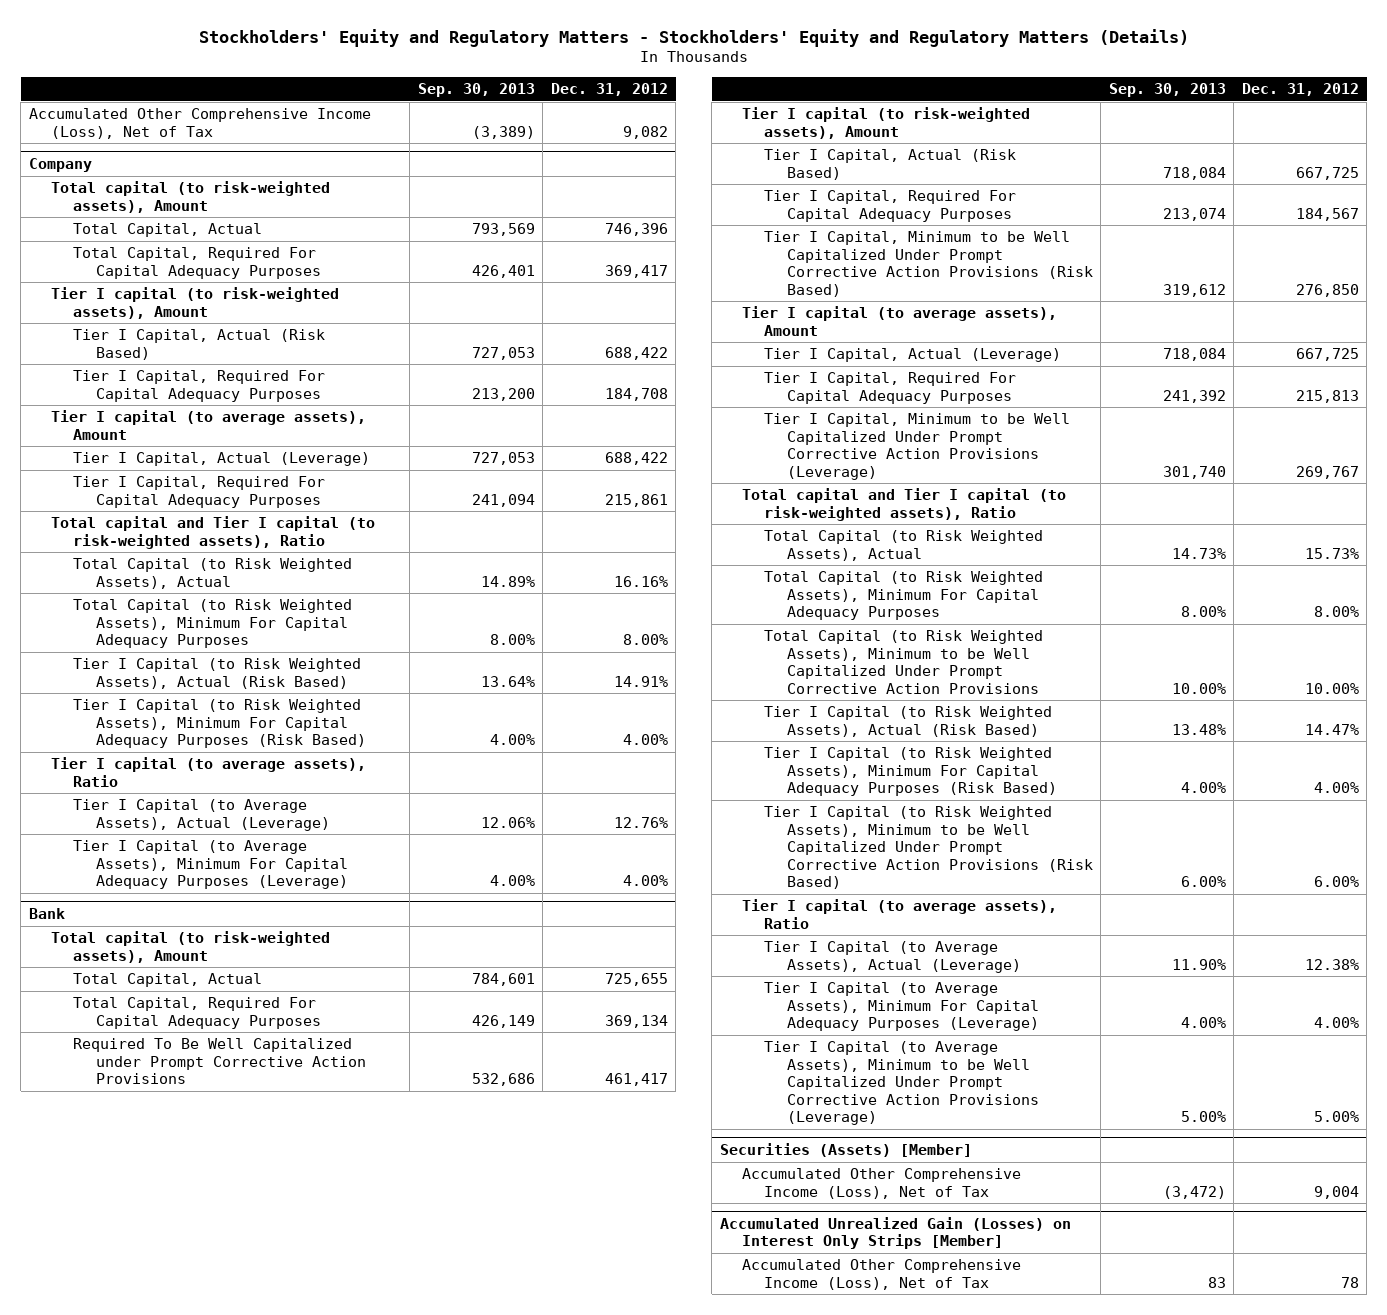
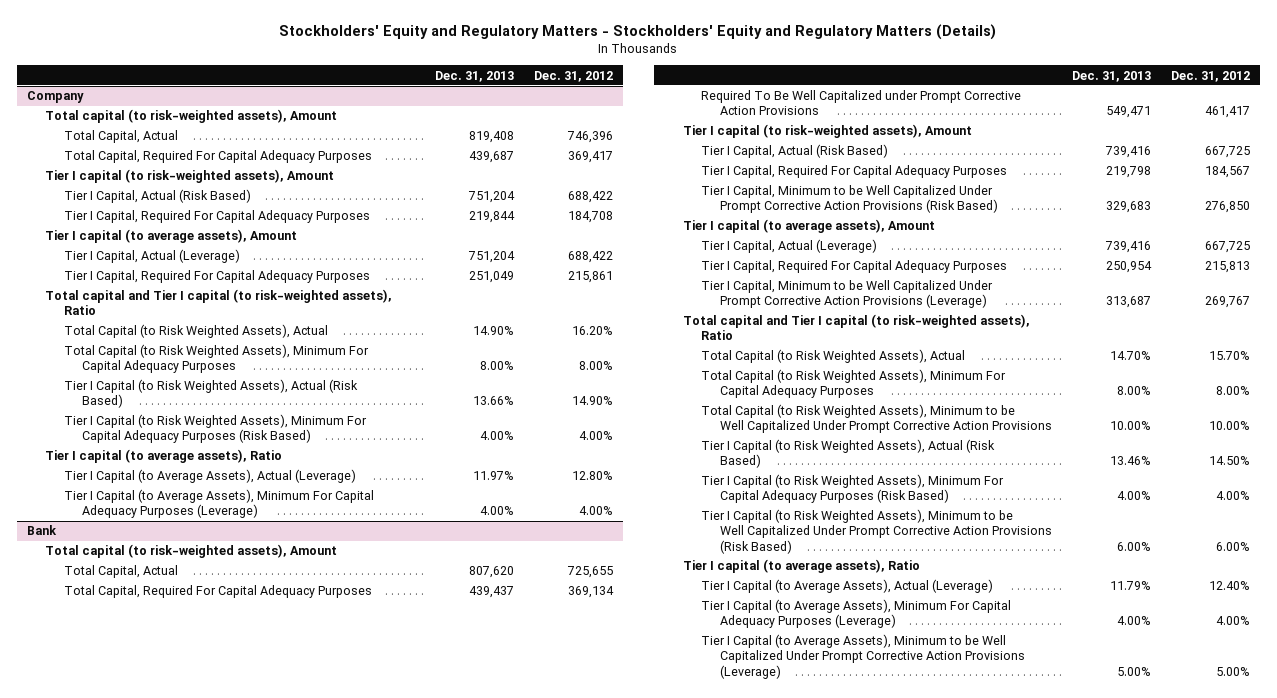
- | Sep. 30, 2013 | Dec. 31, 2012
+ | Dec. 31, 2013 | Dec. 31, 2012
- Accumulated Other Comprehensive Income (Loss), Net of Tax | (3,389) | 9,082
@ Company
- Total Capital (to Risk Weighted Assets), Actual | 14.89% | 16.16%
+ Total Capital (to Risk Weighted Assets), Actual | 14.90% | 16.20%
- Tier I Capital (to Risk Weighted Assets), Actual (Risk Based) | 13.64% | 14.91%
+ Tier I Capital (to Risk Weighted Assets), Actual (Risk Based) | 13.66% | 14.90%
- Tier I Capital (to Average Assets), Actual (Leverage) | 12.06% | 12.76%
+ Tier I Capital (to Average Assets), Actual (Leverage) | 11.97% | 12.80%
@ Bank
- Total Capital (to Risk Weighted Assets), Actual | 14.73% | 15.73%
+ Total Capital (to Risk Weighted Assets), Actual | 14.70% | 15.70%
- Tier I Capital (to Risk Weighted Assets), Actual (Risk Based) | 13.48% | 14.47%
+ Tier I Capital (to Risk Weighted Assets), Actual (Risk Based) | 13.46% | 14.50%
- Tier I Capital (to Average Assets), Actual (Leverage) | 11.90% | 12.38%
+ Tier I Capital (to Average Assets), Actual (Leverage) | 11.79% | 12.40%
- Securities (Assets) [Member]
- Accumulated Other Comprehensive Income (Loss), Net of Tax | (3,472) | 9,004
- Accumulated Unrealized Gain (Losses) on Interest Only Strips [Member]
- Accumulated Other Comprehensive Income (Loss), Net of Tax | 83 | 78

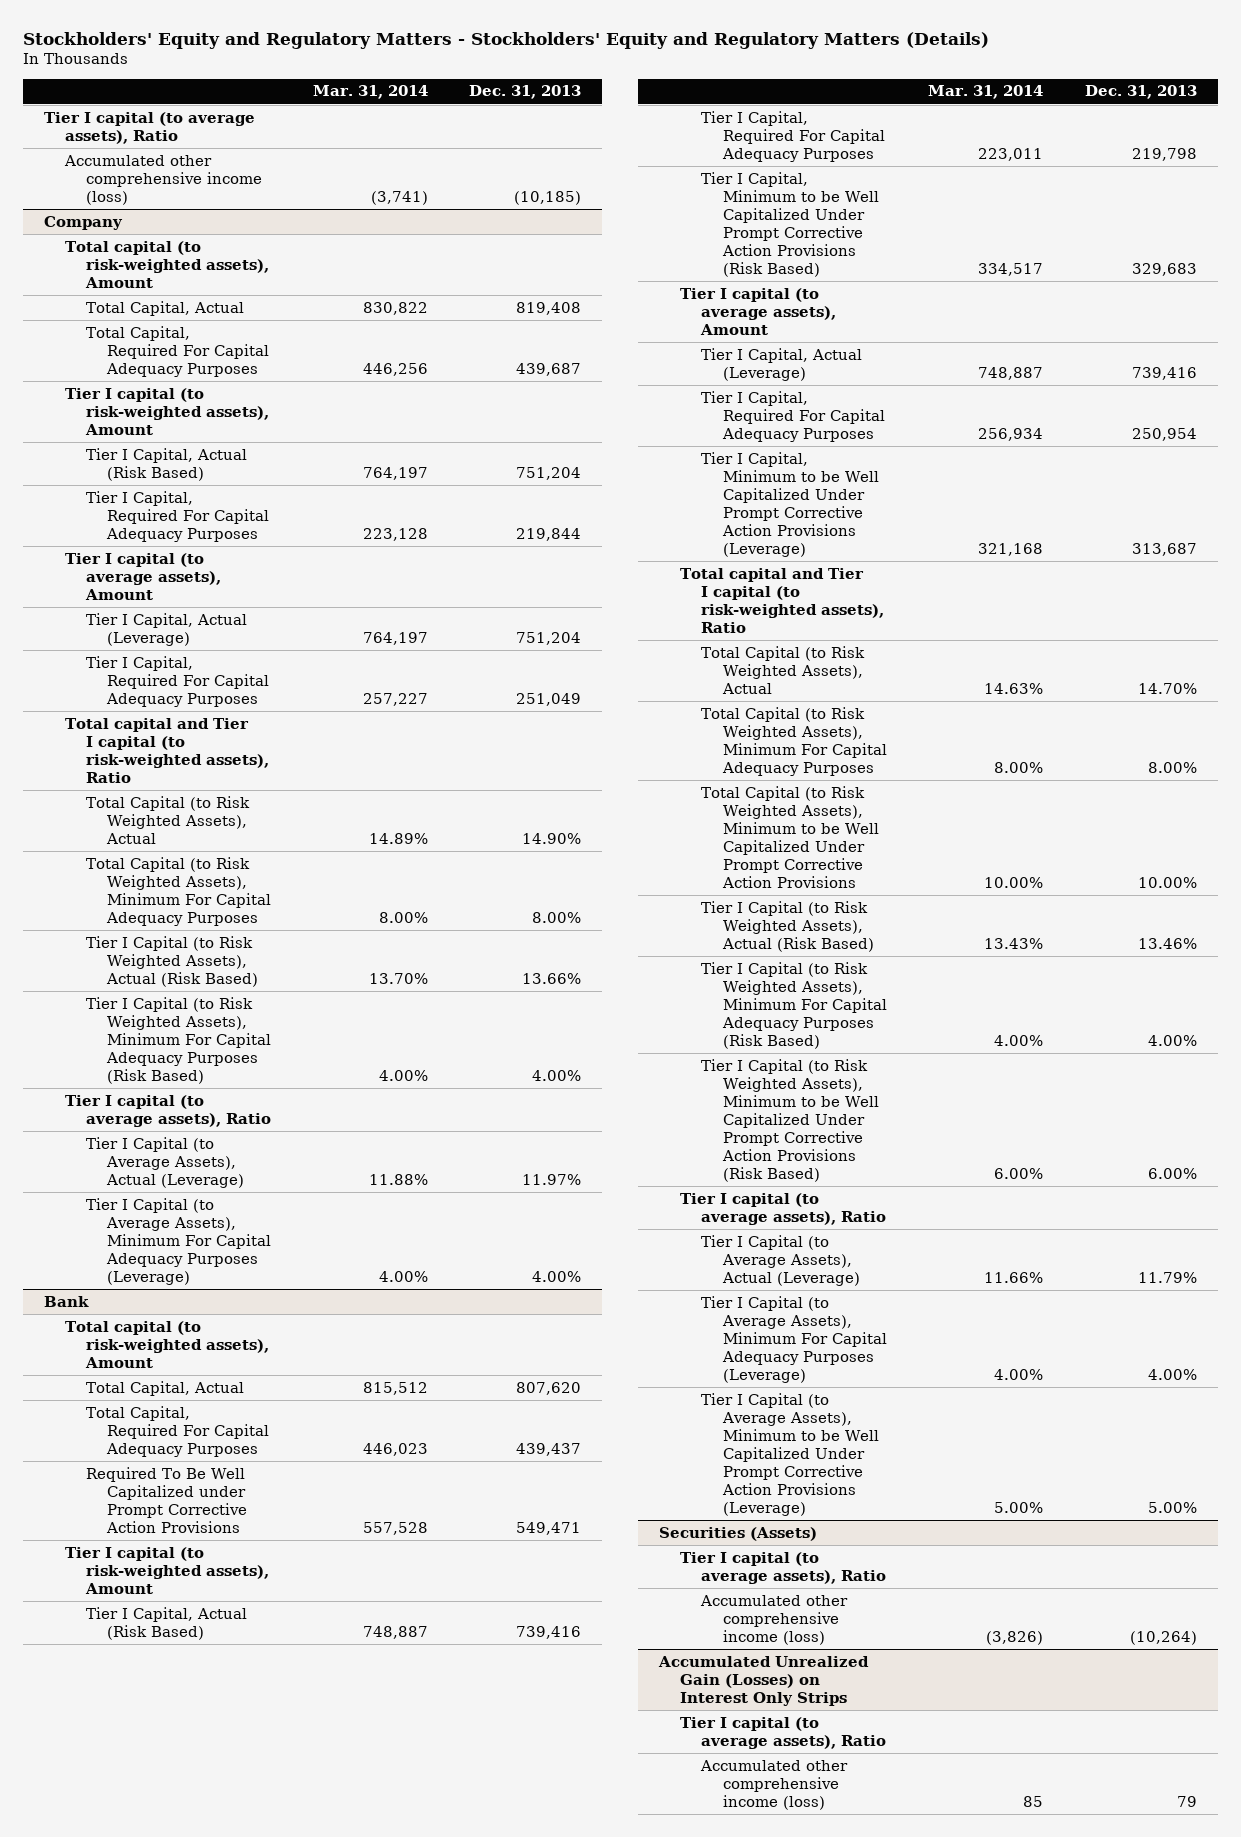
- | Dec. 31, 2013 | Dec. 31, 2012
+ | Mar. 31, 2014 | Dec. 31, 2013
+ Tier I capital (to average assets), Ratio
+ Accumulated other comprehensive income (loss) | (3,741) | (10,185)
+ Securities (Assets)
+ Tier I capital (to average assets), Ratio
+ Accumulated other comprehensive income (loss) | (3,826) | (10,264)
+ Accumulated Unrealized Gain (Losses) on Interest Only Strips
+ Tier I capital (to average assets), Ratio
+ Accumulated other comprehensive income (loss) | 85 | 79

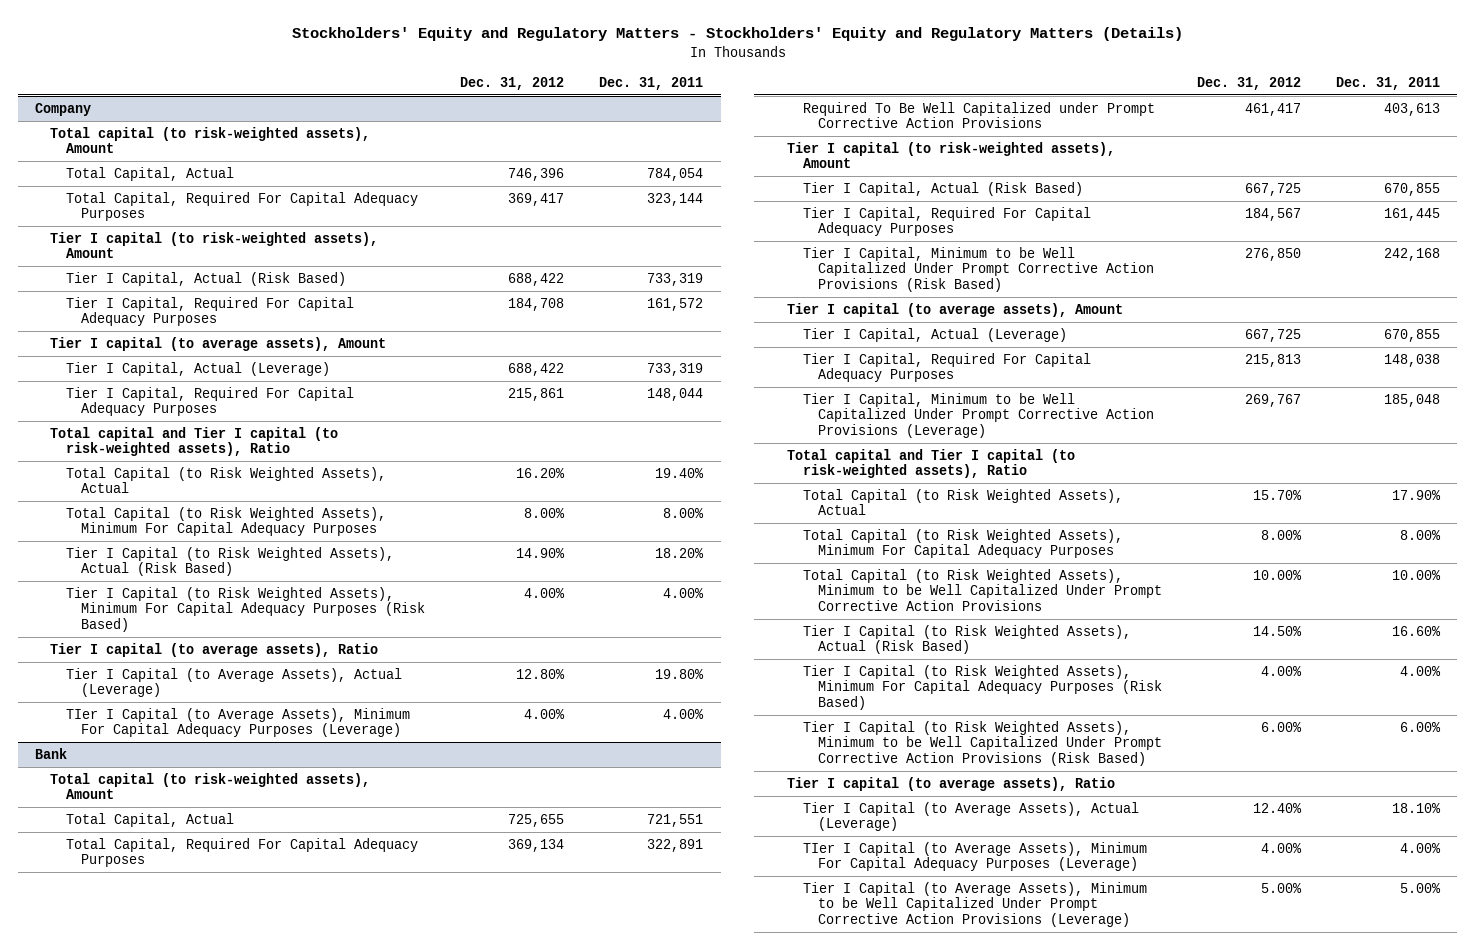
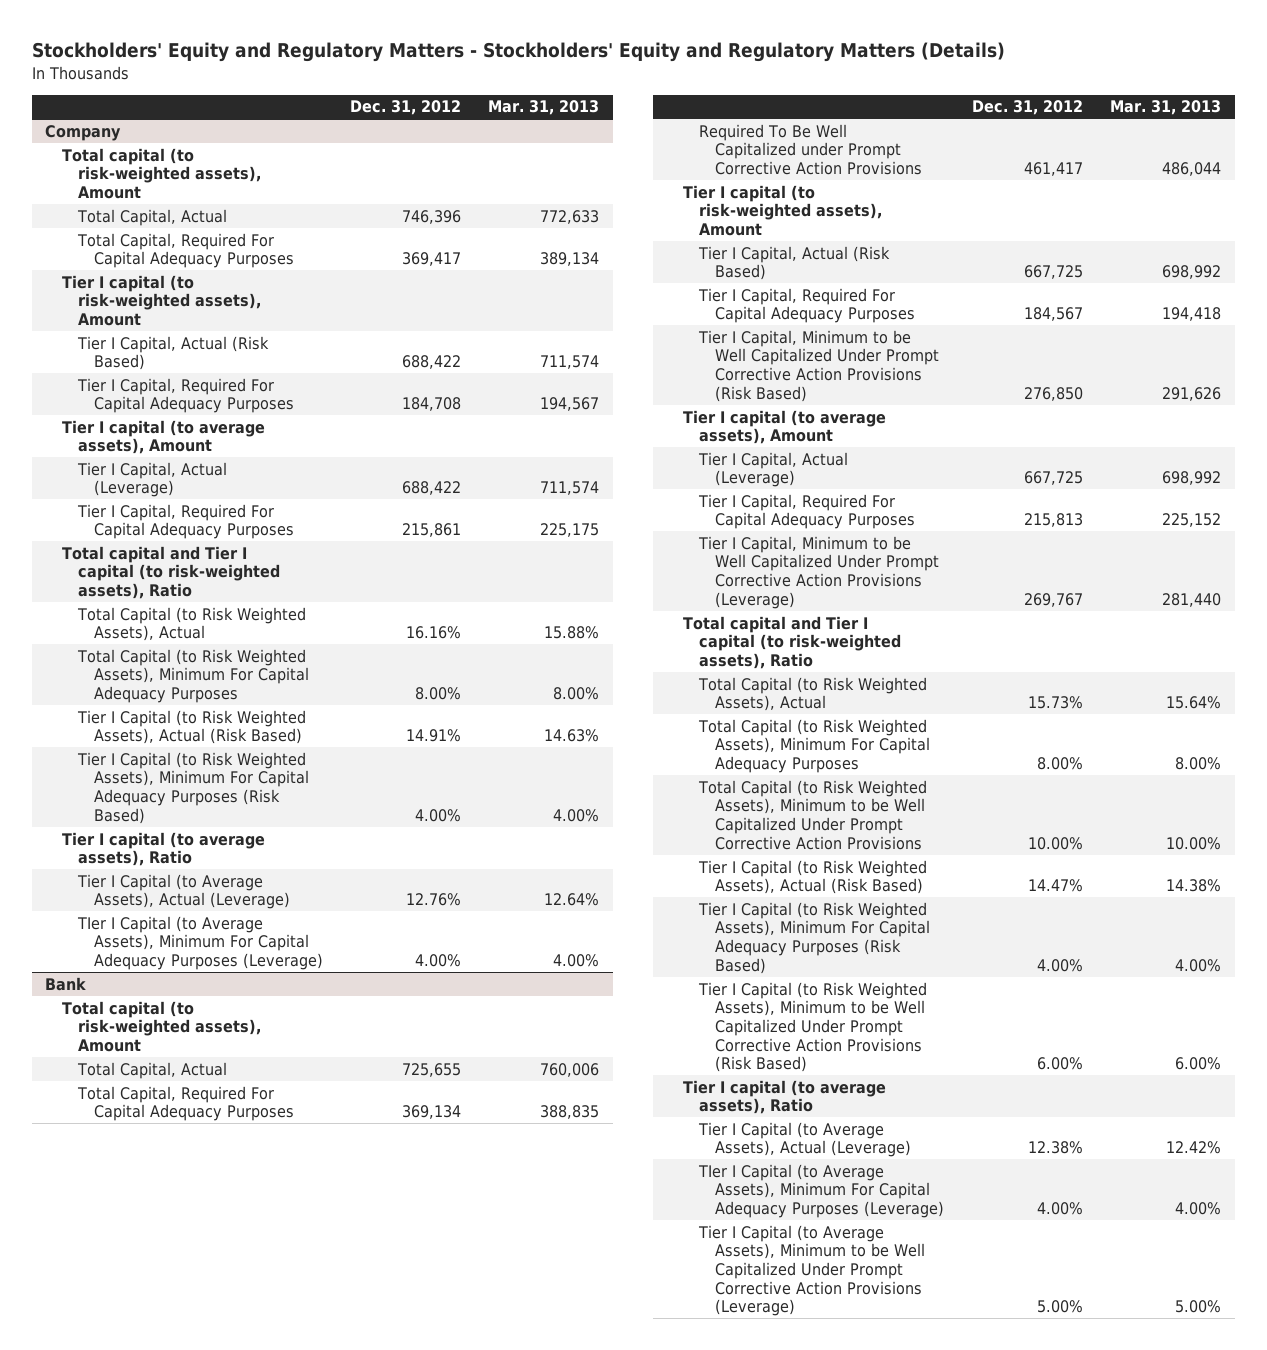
- | Dec. 31, 2012 | Dec. 31, 2011
+ | Dec. 31, 2012 | Mar. 31, 2013
@ Company
- Total Capital (to Risk Weighted Assets), Actual | 16.20% | 19.40%
+ Total Capital (to Risk Weighted Assets), Actual | 16.16% | 15.88%
- Tier I Capital (to Risk Weighted Assets), Actual (Risk Based) | 14.90% | 18.20%
+ Tier I Capital (to Risk Weighted Assets), Actual (Risk Based) | 14.91% | 14.63%
- Tier I Capital (to Average Assets), Actual (Leverage) | 12.80% | 19.80%
+ Tier I Capital (to Average Assets), Actual (Leverage) | 12.76% | 12.64%
@ Bank
- Total Capital (to Risk Weighted Assets), Actual | 15.70% | 17.90%
+ Total Capital (to Risk Weighted Assets), Actual | 15.73% | 15.64%
- Tier I Capital (to Risk Weighted Assets), Actual (Risk Based) | 14.50% | 16.60%
+ Tier I Capital (to Risk Weighted Assets), Actual (Risk Based) | 14.47% | 14.38%
- Tier I Capital (to Average Assets), Actual (Leverage) | 12.40% | 18.10%
+ Tier I Capital (to Average Assets), Actual (Leverage) | 12.38% | 12.42%

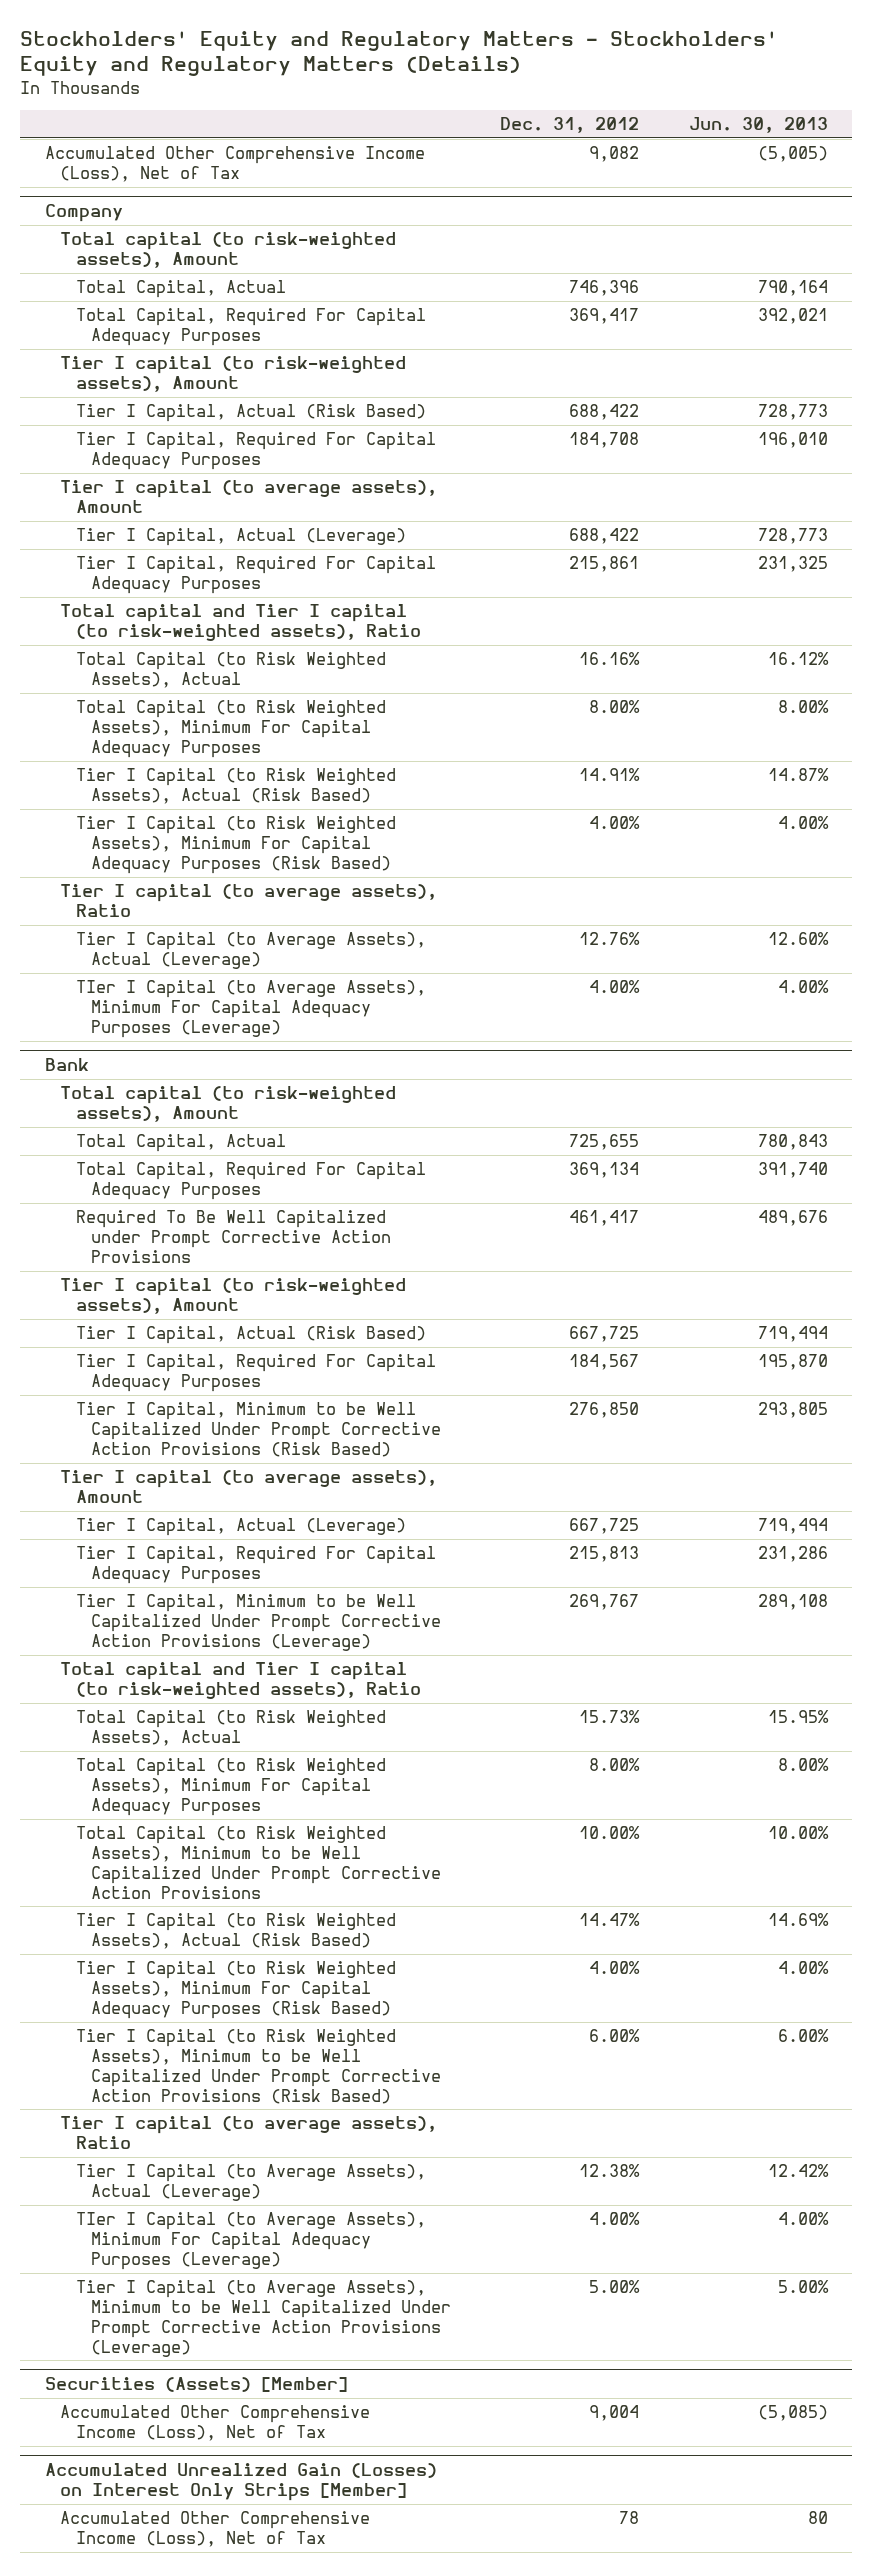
- | Dec. 31, 2012 | Mar. 31, 2013
+ | Dec. 31, 2012 | Jun. 30, 2013
+ Accumulated Other Comprehensive Income (Loss), Net of Tax | 9,082 | (5,005)
+ Securities (Assets) [Member]
+ Accumulated Other Comprehensive Income (Loss), Net of Tax | 9,004 | (5,085)
+ Accumulated Unrealized Gain (Losses) on Interest Only Strips [Member]
+ Accumulated Other Comprehensive Income (Loss), Net of Tax | 78 | 80

